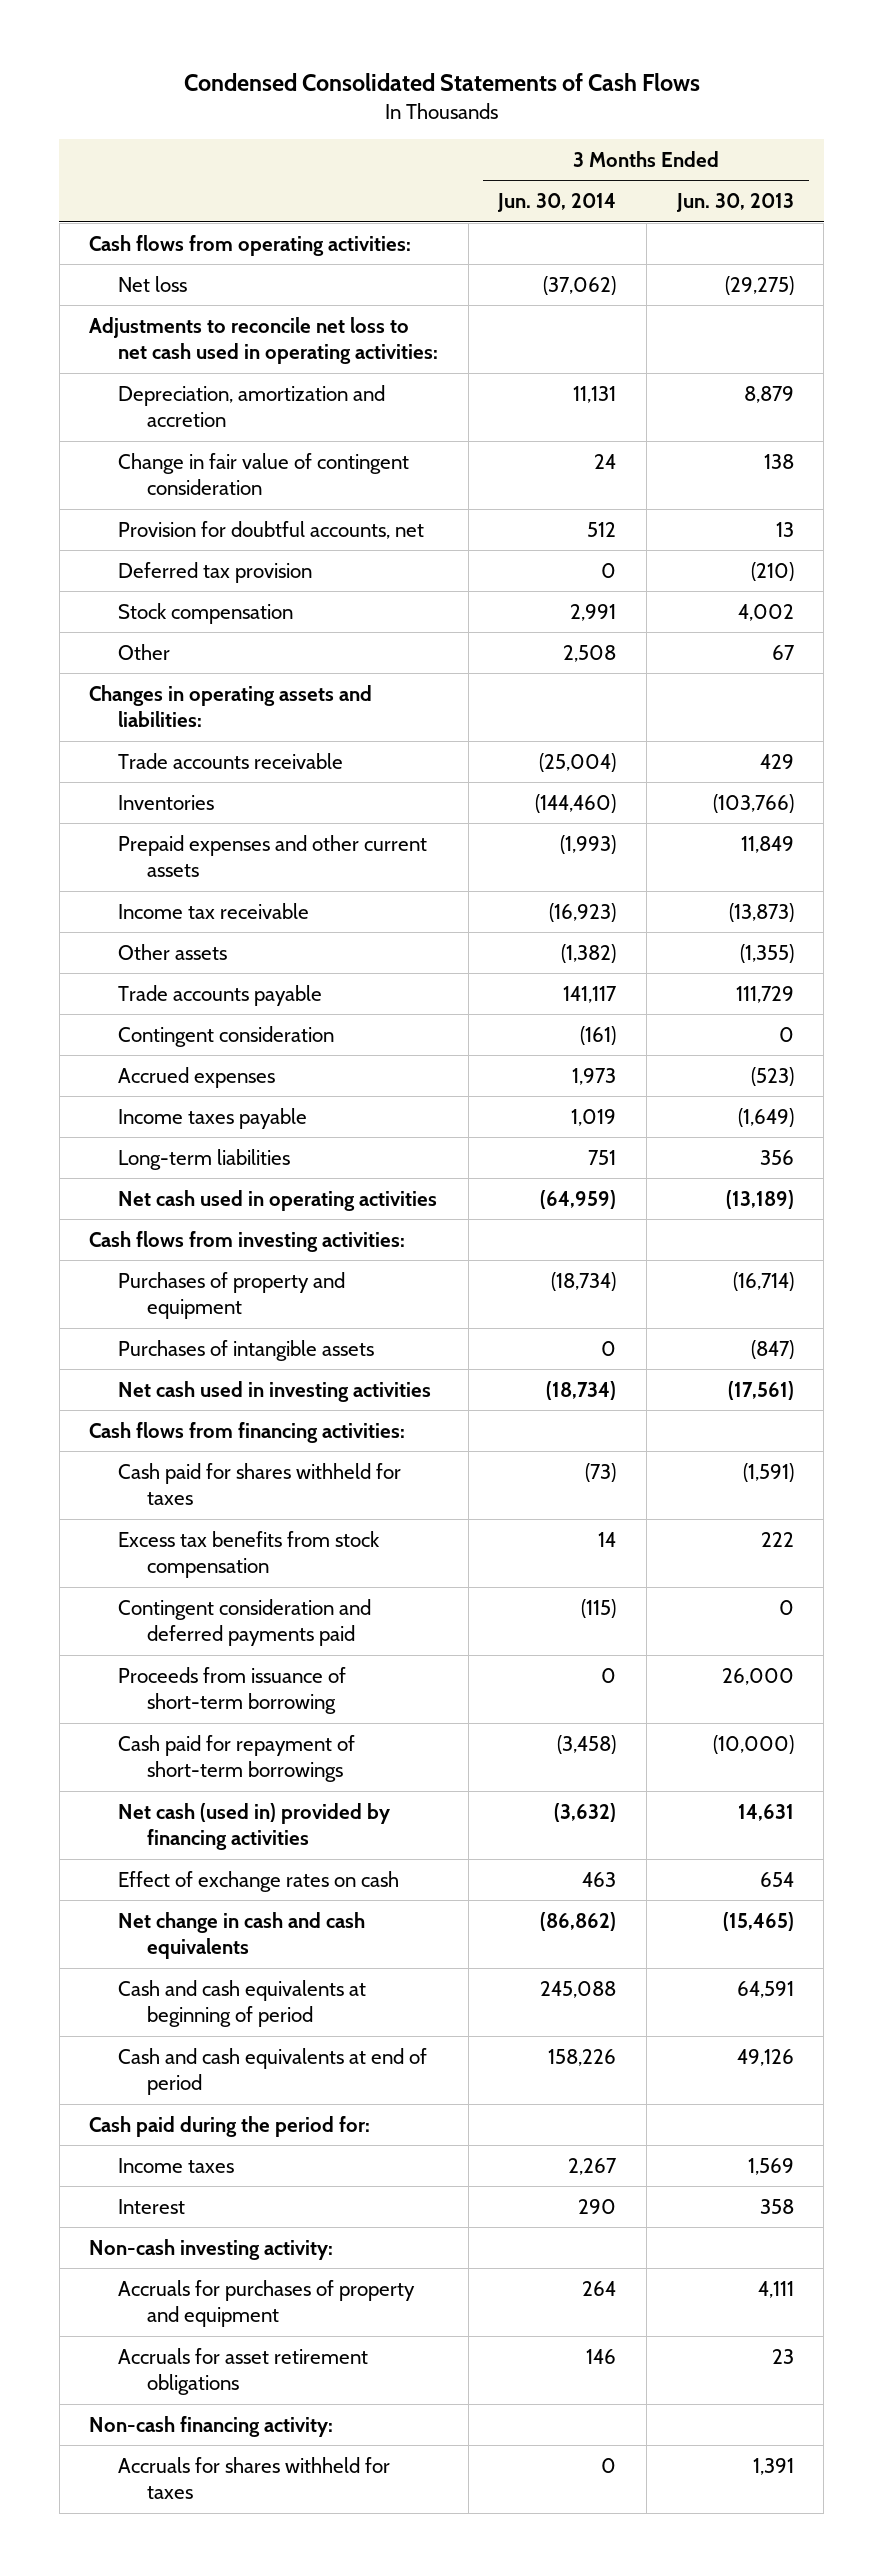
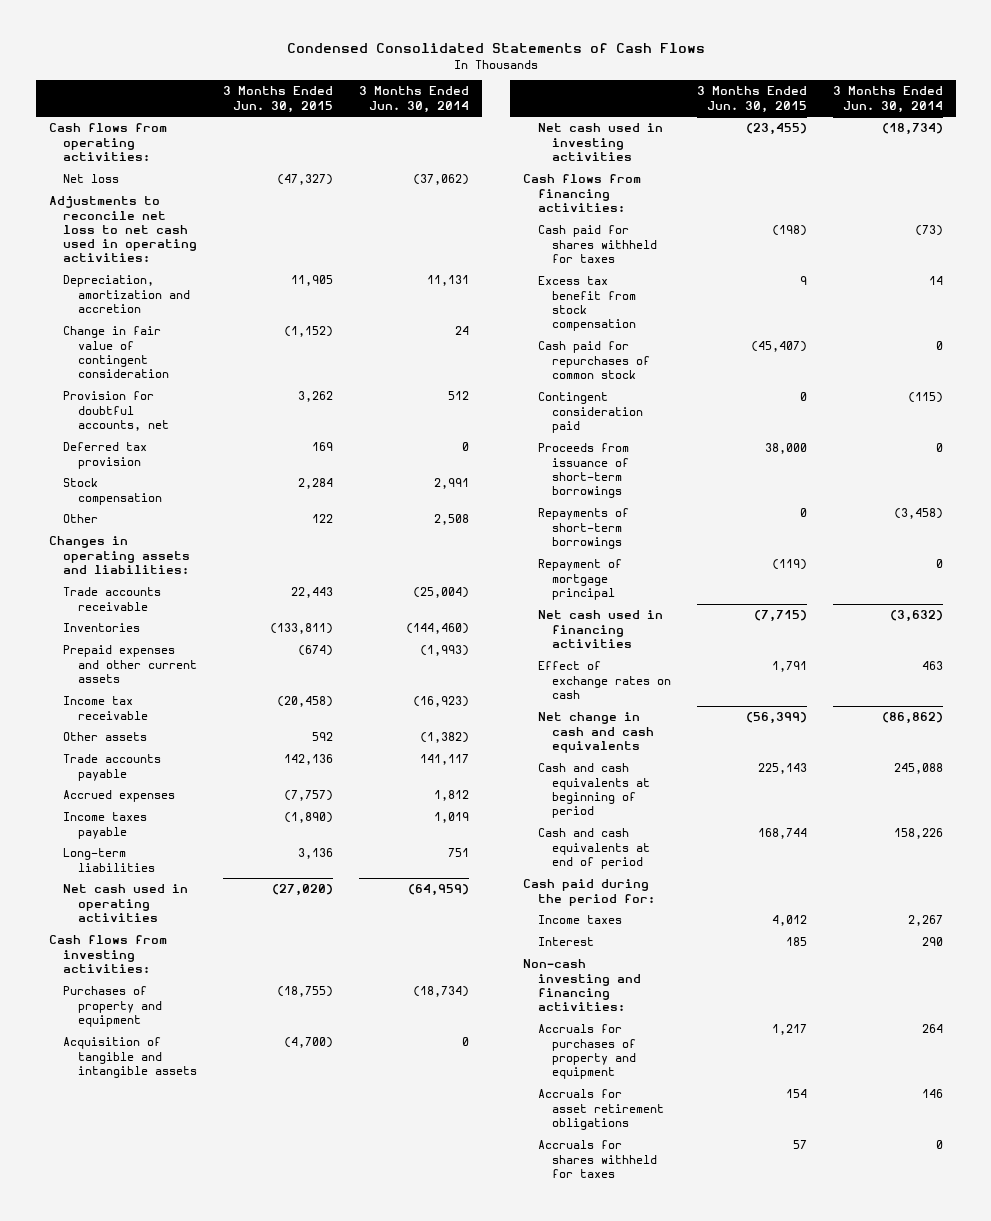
- | 3 Months Ended Jun. 30, 2014 | 3 Months Ended Jun. 30, 2013
+ | 3 Months Ended Jun. 30, 2015 | 3 Months Ended Jun. 30, 2014
- Contingent consideration | (161) | 0
- Accrued expenses | 1,973 | (523)
+ Accrued expenses | (7,757) | 1,812
- Purchases of intangible assets | 0 | (847)
+ Acquisition of tangible and intangible assets | (4,700) | 0
- Excess tax benefits from stock compensation | 14 | 222
- Contingent consideration and deferred payments paid | (115) | 0
- Proceeds from issuance of short-term borrowing | 0 | 26,000
- Cash paid for repayment of short-term borrowings | (3,458) | (10,000)
- Net cash (used in) provided by financing activities | (3,632) | 14,631
+ Excess tax benefit from stock compensation | 9 | 14
+ Cash paid for repurchases of common stock | (45,407) | 0
+ Contingent consideration paid | 0 | (115)
+ Proceeds from issuance of short-term borrowings | 38,000 | 0
+ Repayments of short-term borrowings | 0 | (3,458)
+ Repayment of mortgage principal | (119) | 0
+ Net cash used in financing activities | (7,715) | (3,632)
- Non-cash investing activity:
+ Non-cash investing and financing activities:
- Non-cash financing activity:

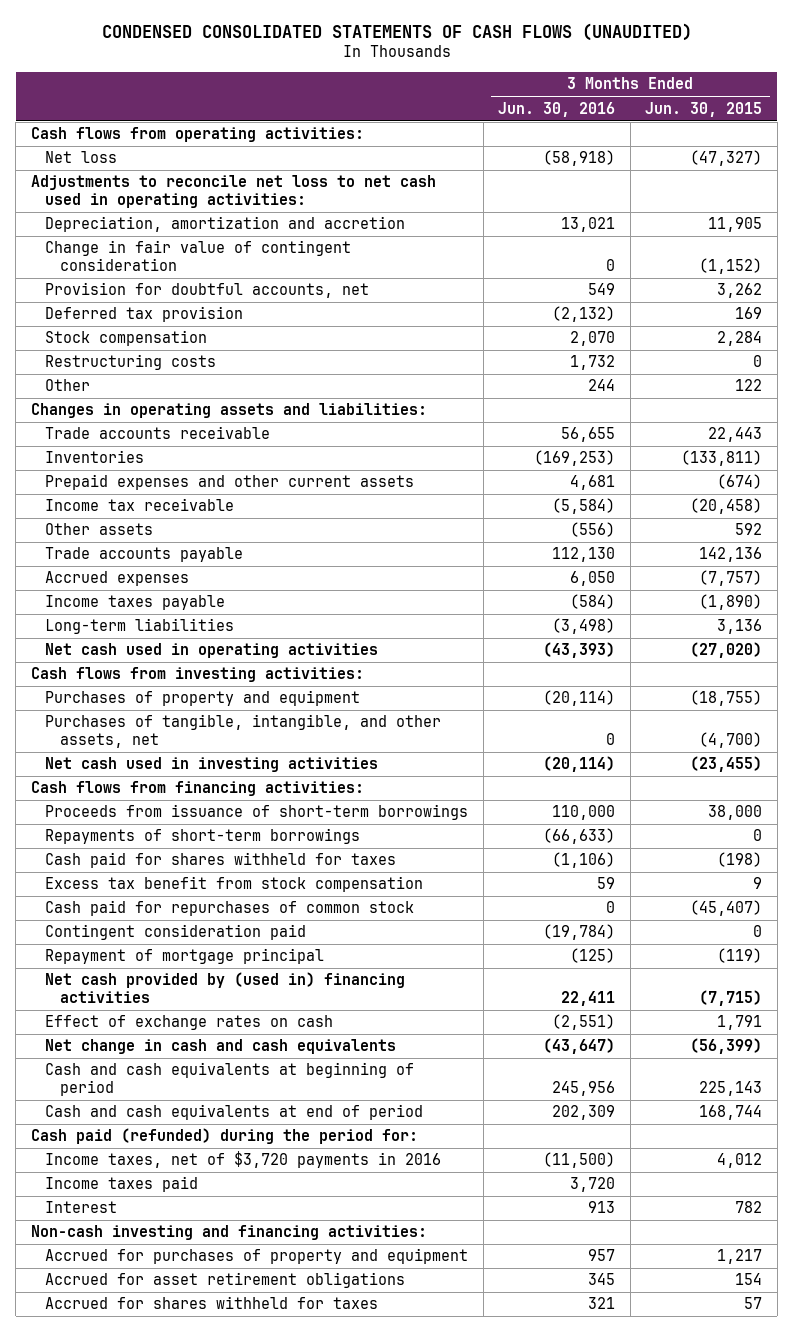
- Condensed Consolidated Statements of Cash Flows
+ CONDENSED CONSOLIDATED STATEMENTS OF CASH FLOWS (UNAUDITED)
- | 3 Months Ended Jun. 30, 2015 | 3 Months Ended Jun. 30, 2014
+ | 3 Months Ended Jun. 30, 2016 | 3 Months Ended Jun. 30, 2015
+ Restructuring costs | 1,732 | 0
- Acquisition of tangible and intangible assets | (4,700) | 0
+ Purchases of tangible, intangible, and other assets, net | 0 | (4,700)
moved up: Proceeds from issuance of short-term borrowings | 110,000 | 38,000
moved up: Repayments of short-term borrowings | (66,633) | 0
- Net cash used in financing activities | (7,715) | (3,632)
+ Net cash provided by (used in) financing activities | 22,411 | (7,715)
- Cash paid during the period for:
- Income taxes | 4,012 | 2,267
- Interest | 185 | 290
+ Cash paid (refunded) during the period for:
+ Income taxes, net of $3,720 payments in 2016 | (11,500) | 4,012
+ Income taxes paid | 3,720 |
+ Interest | 913 | 782
- Accruals for purchases of property and equipment | 1,217 | 264
- Accruals for asset retirement obligations | 154 | 146
- Accruals for shares withheld for taxes | 57 | 0
+ Accrued for purchases of property and equipment | 957 | 1,217
+ Accrued for asset retirement obligations | 345 | 154
+ Accrued for shares withheld for taxes | 321 | 57

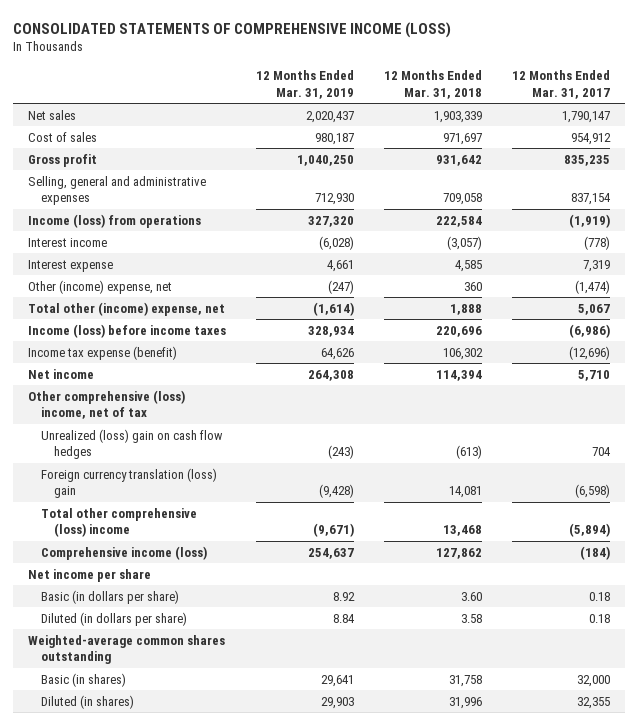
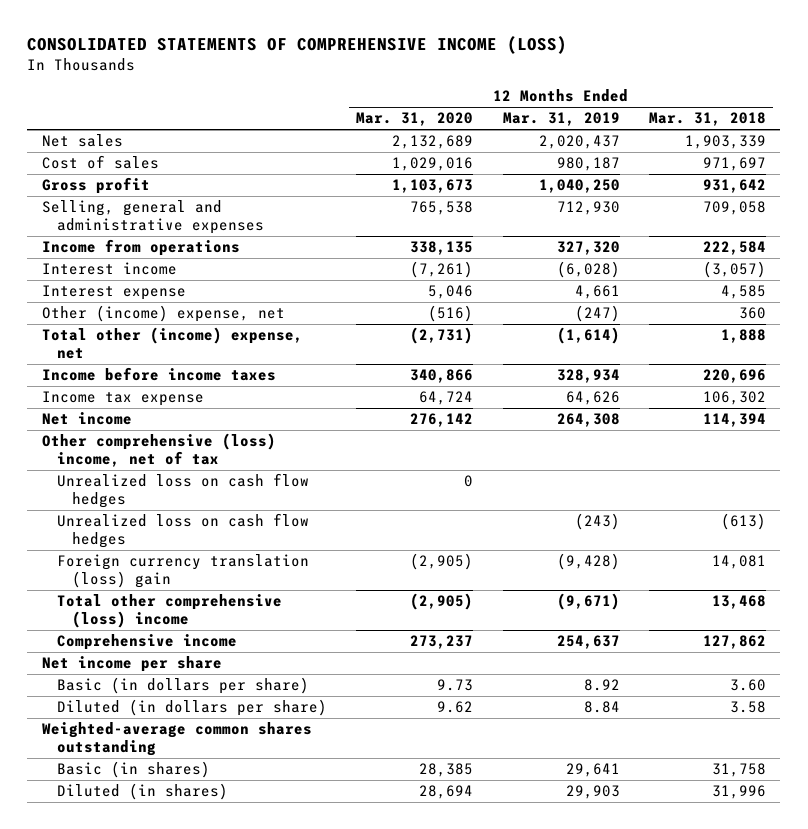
- | 12 Months Ended Mar. 31, 2019 | 12 Months Ended Mar. 31, 2018 | 12 Months Ended Mar. 31, 2017
+ | 12 Months Ended Mar. 31, 2020 | 12 Months Ended Mar. 31, 2019 | 12 Months Ended Mar. 31, 2018
- Income (loss) from operations | 327,320 | 222,584 | (1,919)
+ Income from operations | 338,135 | 327,320 | 222,584
- Income (loss) before income taxes | 328,934 | 220,696 | (6,986)
- Income tax expense (benefit) | 64,626 | 106,302 | (12,696)
+ Income before income taxes | 340,866 | 328,934 | 220,696
+ Income tax expense | 64,724 | 64,626 | 106,302
- Unrealized (loss) gain on cash flow hedges | (243) | (613) | 704
+ Unrealized loss on cash flow hedges | 0 | |
+ Unrealized loss on cash flow hedges | | (243) | (613)
- Comprehensive income (loss) | 254,637 | 127,862 | (184)
+ Comprehensive income | 273,237 | 254,637 | 127,862

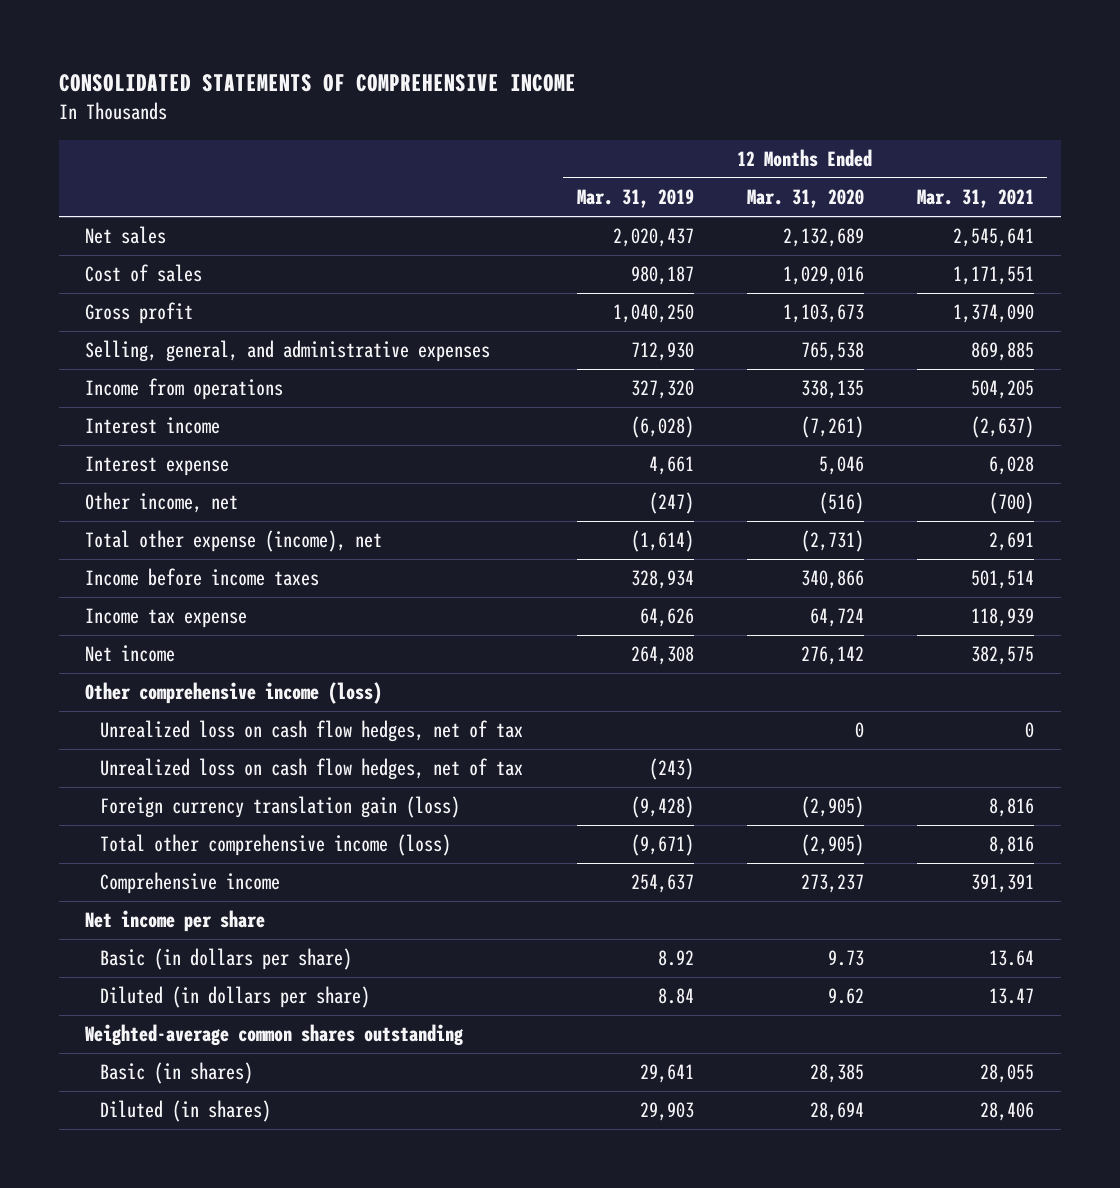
- CONSOLIDATED STATEMENTS OF COMPREHENSIVE INCOME (LOSS)
+ CONSOLIDATED STATEMENTS OF COMPREHENSIVE INCOME
- | 12 Months Ended Mar. 31, 2020 | 12 Months Ended Mar. 31, 2019 | 12 Months Ended Mar. 31, 2018
+ | 12 Months Ended Mar. 31, 2019 | 12 Months Ended Mar. 31, 2020 | 12 Months Ended Mar. 31, 2021
- Selling, general and administrative expenses | 765,538 | 712,930 | 709,058
+ Selling, general, and administrative expenses | 712,930 | 765,538 | 869,885
- Other (income) expense, net | (516) | (247) | 360
- Total other (income) expense, net | (2,731) | (1,614) | 1,888
+ Other income, net | (247) | (516) | (700)
+ Total other expense (income), net | (1,614) | (2,731) | 2,691
- Other comprehensive (loss) income, net of tax
- Unrealized loss on cash flow hedges | 0 | |
- Unrealized loss on cash flow hedges | | (243) | (613)
- Foreign currency translation (loss) gain | (2,905) | (9,428) | 14,081
- Total other comprehensive (loss) income | (2,905) | (9,671) | 13,468
+ Other comprehensive income (loss)
+ Unrealized loss on cash flow hedges, net of tax | | 0 | 0
+ Unrealized loss on cash flow hedges, net of tax | (243) | |
+ Foreign currency translation gain (loss) | (9,428) | (2,905) | 8,816
+ Total other comprehensive income (loss) | (9,671) | (2,905) | 8,816

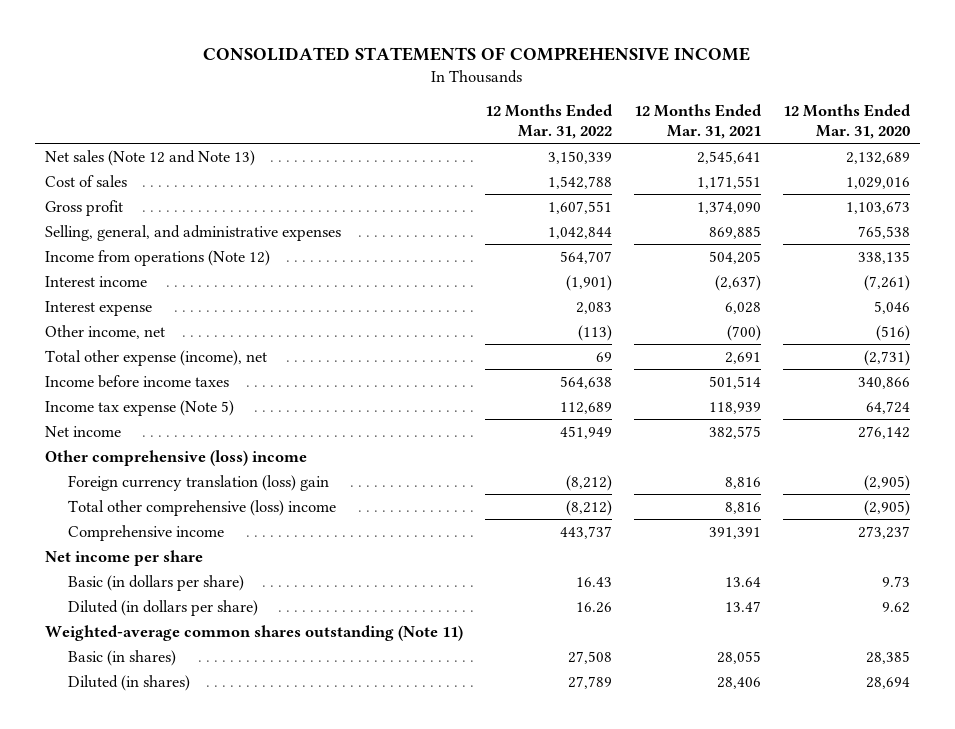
- | 12 Months Ended Mar. 31, 2019 | 12 Months Ended Mar. 31, 2020 | 12 Months Ended Mar. 31, 2021
+ | 12 Months Ended Mar. 31, 2022 | 12 Months Ended Mar. 31, 2021 | 12 Months Ended Mar. 31, 2020
- Net sales | 2,020,437 | 2,132,689 | 2,545,641
+ Net sales (Note 12 and Note 13) | 3,150,339 | 2,545,641 | 2,132,689
- Income from operations | 327,320 | 338,135 | 504,205
+ Income from operations (Note 12) | 564,707 | 504,205 | 338,135
- Income tax expense | 64,626 | 64,724 | 118,939
+ Income tax expense (Note 5) | 112,689 | 118,939 | 64,724
- Other comprehensive income (loss)
- Unrealized loss on cash flow hedges, net of tax | | 0 | 0
- Unrealized loss on cash flow hedges, net of tax | (243) | |
- Foreign currency translation gain (loss) | (9,428) | (2,905) | 8,816
- Total other comprehensive income (loss) | (9,671) | (2,905) | 8,816
+ Other comprehensive (loss) income
+ Foreign currency translation (loss) gain | (8,212) | 8,816 | (2,905)
+ Total other comprehensive (loss) income | (8,212) | 8,816 | (2,905)
- Weighted-average common shares outstanding
+ Weighted-average common shares outstanding (Note 11)

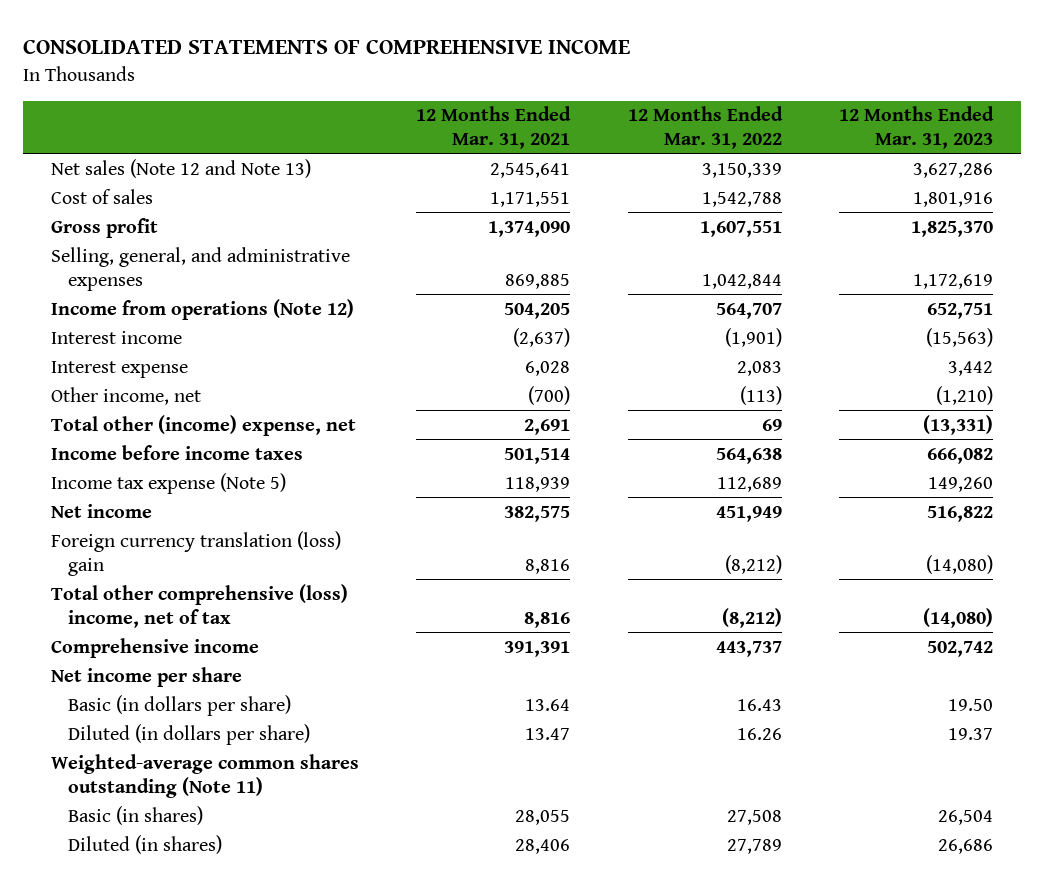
- | 12 Months Ended Mar. 31, 2022 | 12 Months Ended Mar. 31, 2021 | 12 Months Ended Mar. 31, 2020
+ | 12 Months Ended Mar. 31, 2021 | 12 Months Ended Mar. 31, 2022 | 12 Months Ended Mar. 31, 2023
- Total other expense (income), net | 69 | 2,691 | (2,731)
+ Total other (income) expense, net | 2,691 | 69 | (13,331)
- Other comprehensive (loss) income
- Total other comprehensive (loss) income | (8,212) | 8,816 | (2,905)
+ Total other comprehensive (loss) income, net of tax | 8,816 | (8,212) | (14,080)

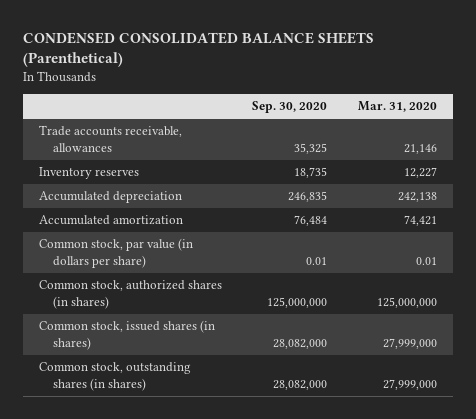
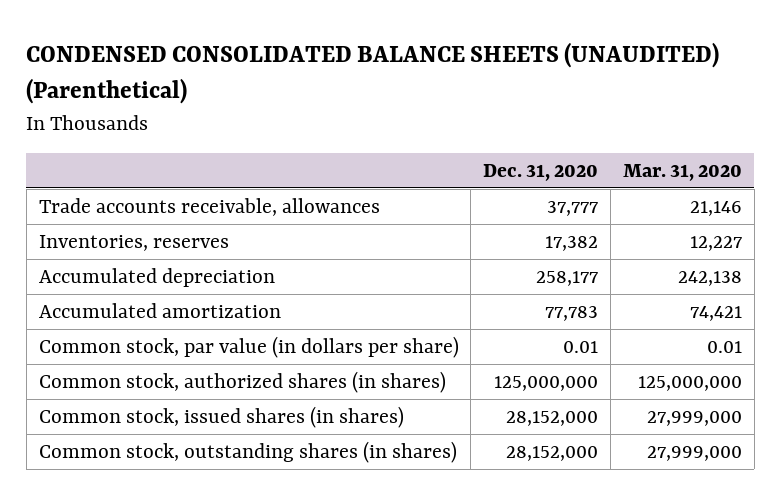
- CONDENSED CONSOLIDATED BALANCE SHEETS (Parenthetical)
+ CONDENSED CONSOLIDATED BALANCE SHEETS (UNAUDITED) (Parenthetical)
- | Sep. 30, 2020 | Mar. 31, 2020
+ | Dec. 31, 2020 | Mar. 31, 2020
- Inventory reserves | 18,735 | 12,227
+ Inventories, reserves | 17,382 | 12,227

